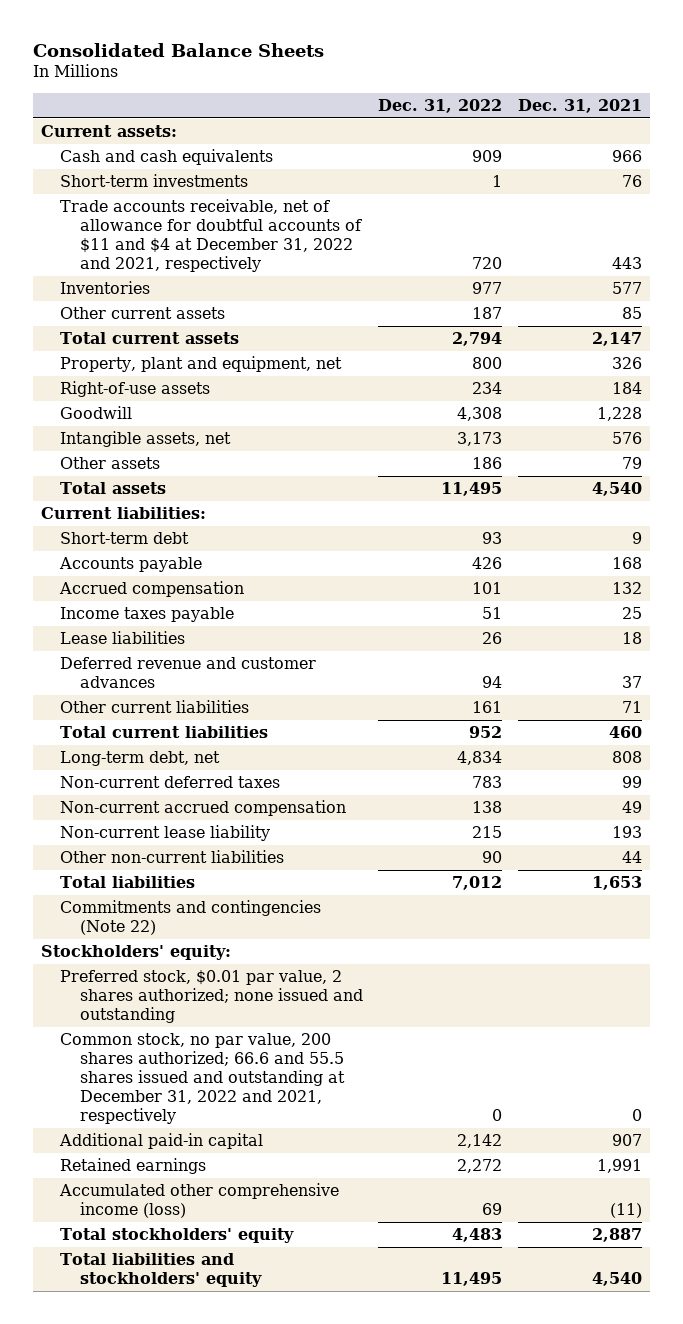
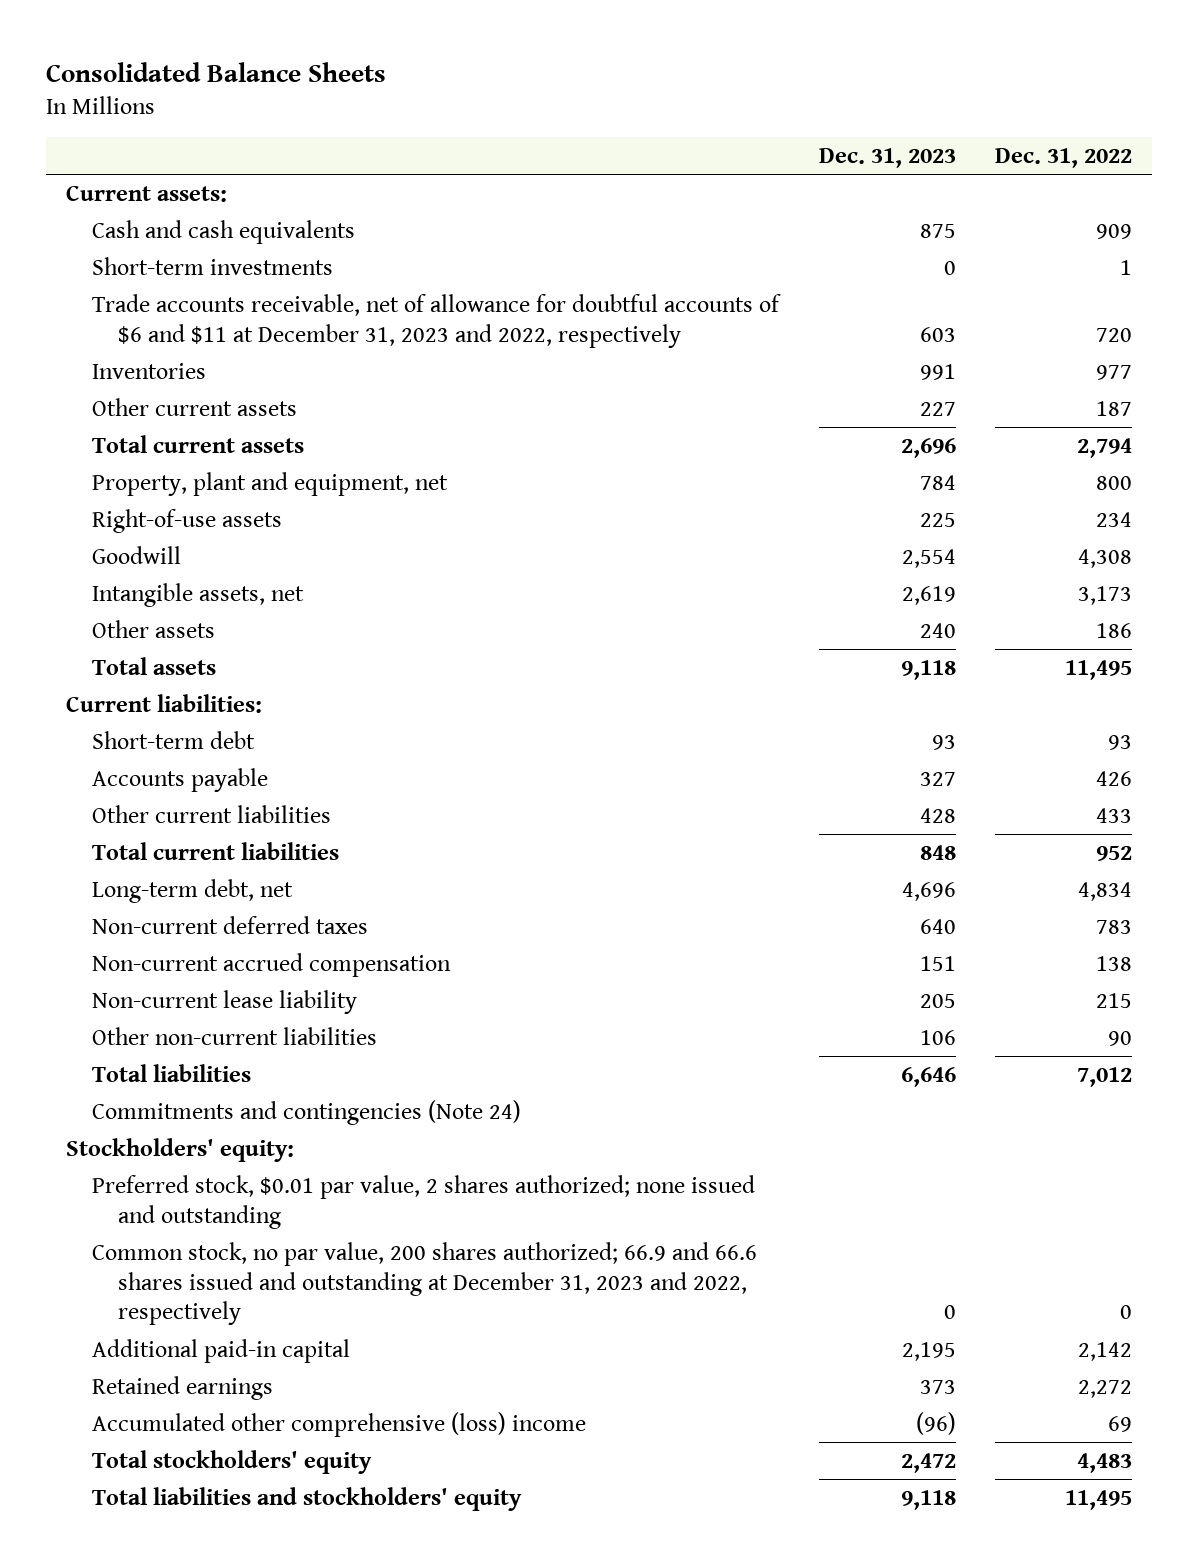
- | Dec. 31, 2022 | Dec. 31, 2021
+ | Dec. 31, 2023 | Dec. 31, 2022
- Trade accounts receivable, net of allowance for doubtful accounts of $11 and $4 at December 31, 2022 and 2021, respectively | 720 | 443
+ Trade accounts receivable, net of allowance for doubtful accounts of $6 and $11 at December 31, 2023 and 2022, respectively | 603 | 720
- Accrued compensation | 101 | 132
- Income taxes payable | 51 | 25
- Lease liabilities | 26 | 18
- Deferred revenue and customer advances | 94 | 37
- Other current liabilities | 161 | 71
+ Other current liabilities | 428 | 433
- Commitments and contingencies (Note 22)
+ Commitments and contingencies (Note 24)
- Common stock, no par value, 200 shares authorized; 66.6 and 55.5 shares issued and outstanding at December 31, 2022 and 2021, respectively | 0 | 0
+ Common stock, no par value, 200 shares authorized; 66.9 and 66.6 shares issued and outstanding at December 31, 2023 and 2022, respectively | 0 | 0
- Accumulated other comprehensive income (loss) | 69 | (11)
+ Accumulated other comprehensive (loss) income | (96) | 69

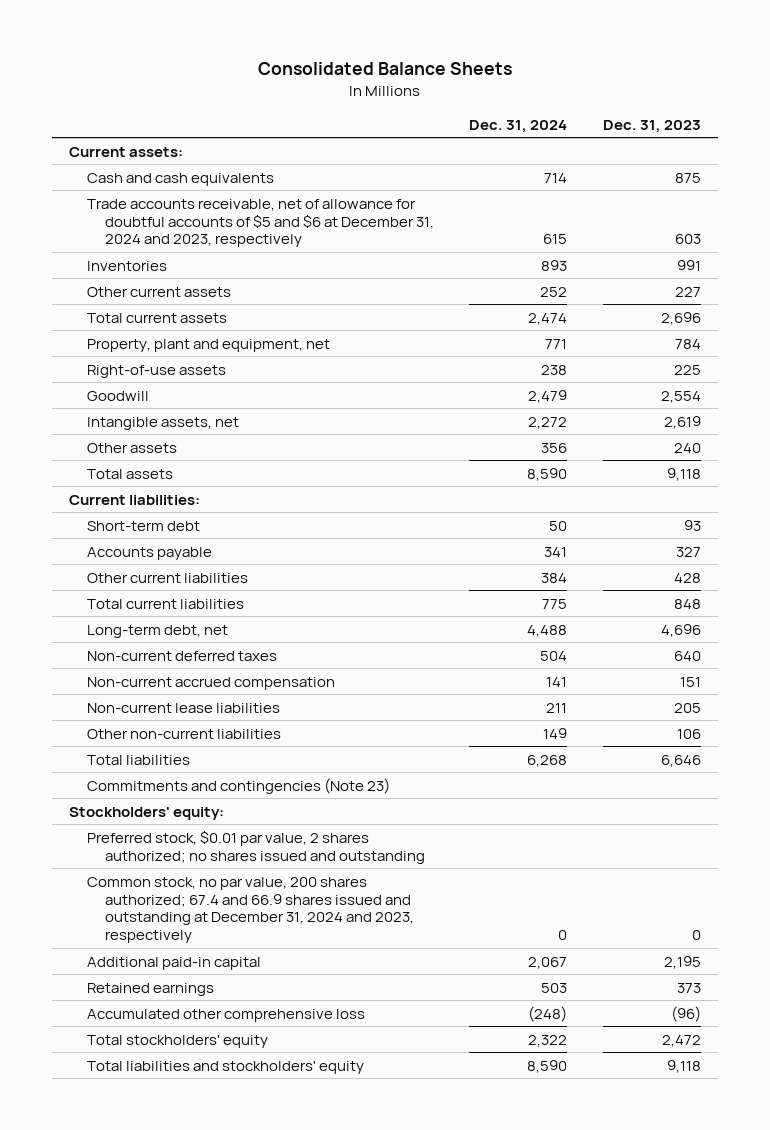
- | Dec. 31, 2023 | Dec. 31, 2022
+ | Dec. 31, 2024 | Dec. 31, 2023
- Short-term investments | 0 | 1
- Trade accounts receivable, net of allowance for doubtful accounts of $6 and $11 at December 31, 2023 and 2022, respectively | 603 | 720
+ Trade accounts receivable, net of allowance for doubtful accounts of $5 and $6 at December 31, 2024 and 2023, respectively | 615 | 603
- Non-current lease liability | 205 | 215
+ Non-current lease liabilities | 211 | 205
- Commitments and contingencies (Note 24)
+ Commitments and contingencies (Note 23)
- Preferred stock, $0.01 par value, 2 shares authorized; none issued and outstanding
- Common stock, no par value, 200 shares authorized; 66.9 and 66.6 shares issued and outstanding at December 31, 2023 and 2022, respectively | 0 | 0
+ Preferred stock, $0.01 par value, 2 shares authorized; no shares issued and outstanding
+ Common stock, no par value, 200 shares authorized; 67.4 and 66.9 shares issued and outstanding at December 31, 2024 and 2023, respectively | 0 | 0
- Accumulated other comprehensive (loss) income | (96) | 69
+ Accumulated other comprehensive loss | (248) | (96)

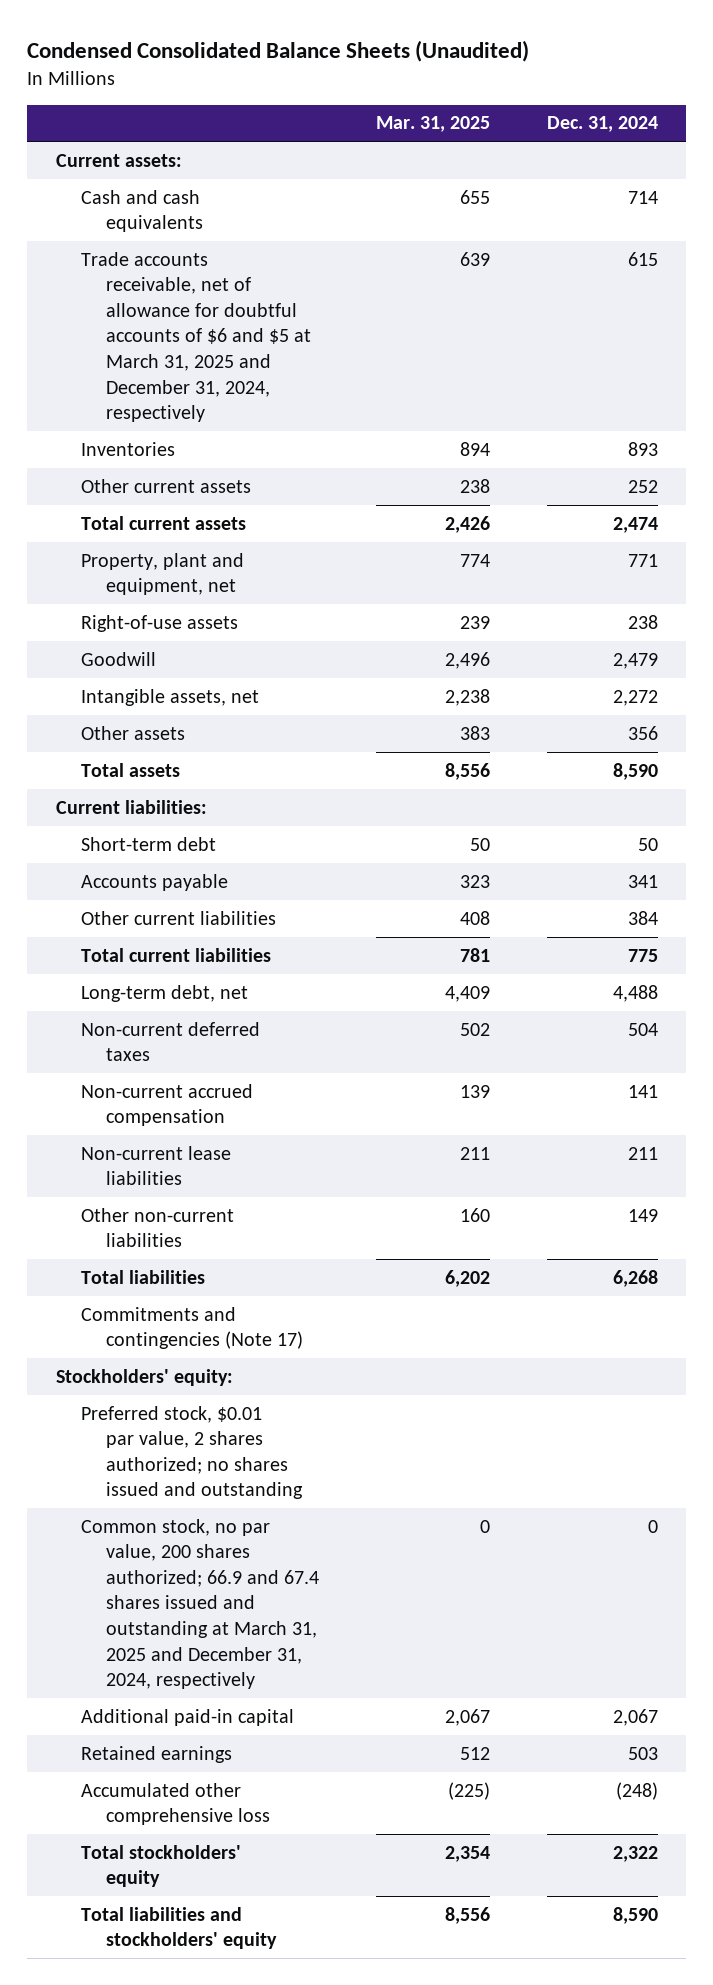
- Consolidated Balance Sheets
+ Condensed Consolidated Balance Sheets (Unaudited)
- | Dec. 31, 2024 | Dec. 31, 2023
+ | Mar. 31, 2025 | Dec. 31, 2024
- Trade accounts receivable, net of allowance for doubtful accounts of $5 and $6 at December 31, 2024 and 2023, respectively | 615 | 603
+ Trade accounts receivable, net of allowance for doubtful accounts of $6 and $5 at March 31, 2025 and December 31, 2024, respectively | 639 | 615
- Commitments and contingencies (Note 23)
+ Commitments and contingencies (Note 17)
- Common stock, no par value, 200 shares authorized; 67.4 and 66.9 shares issued and outstanding at December 31, 2024 and 2023, respectively | 0 | 0
+ Common stock, no par value, 200 shares authorized; 66.9 and 67.4 shares issued and outstanding at March 31, 2025 and December 31, 2024, respectively | 0 | 0

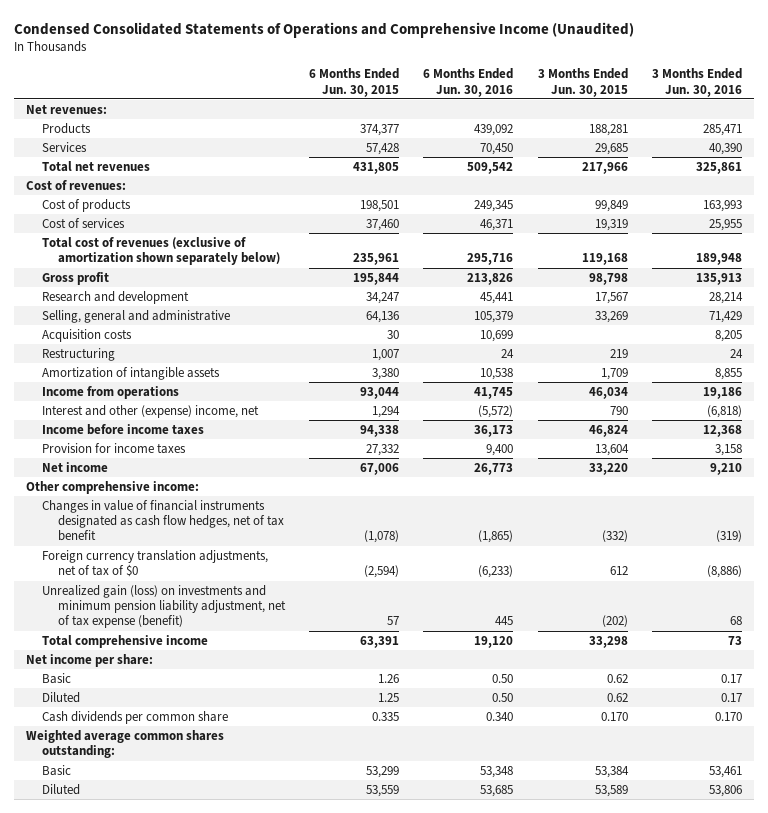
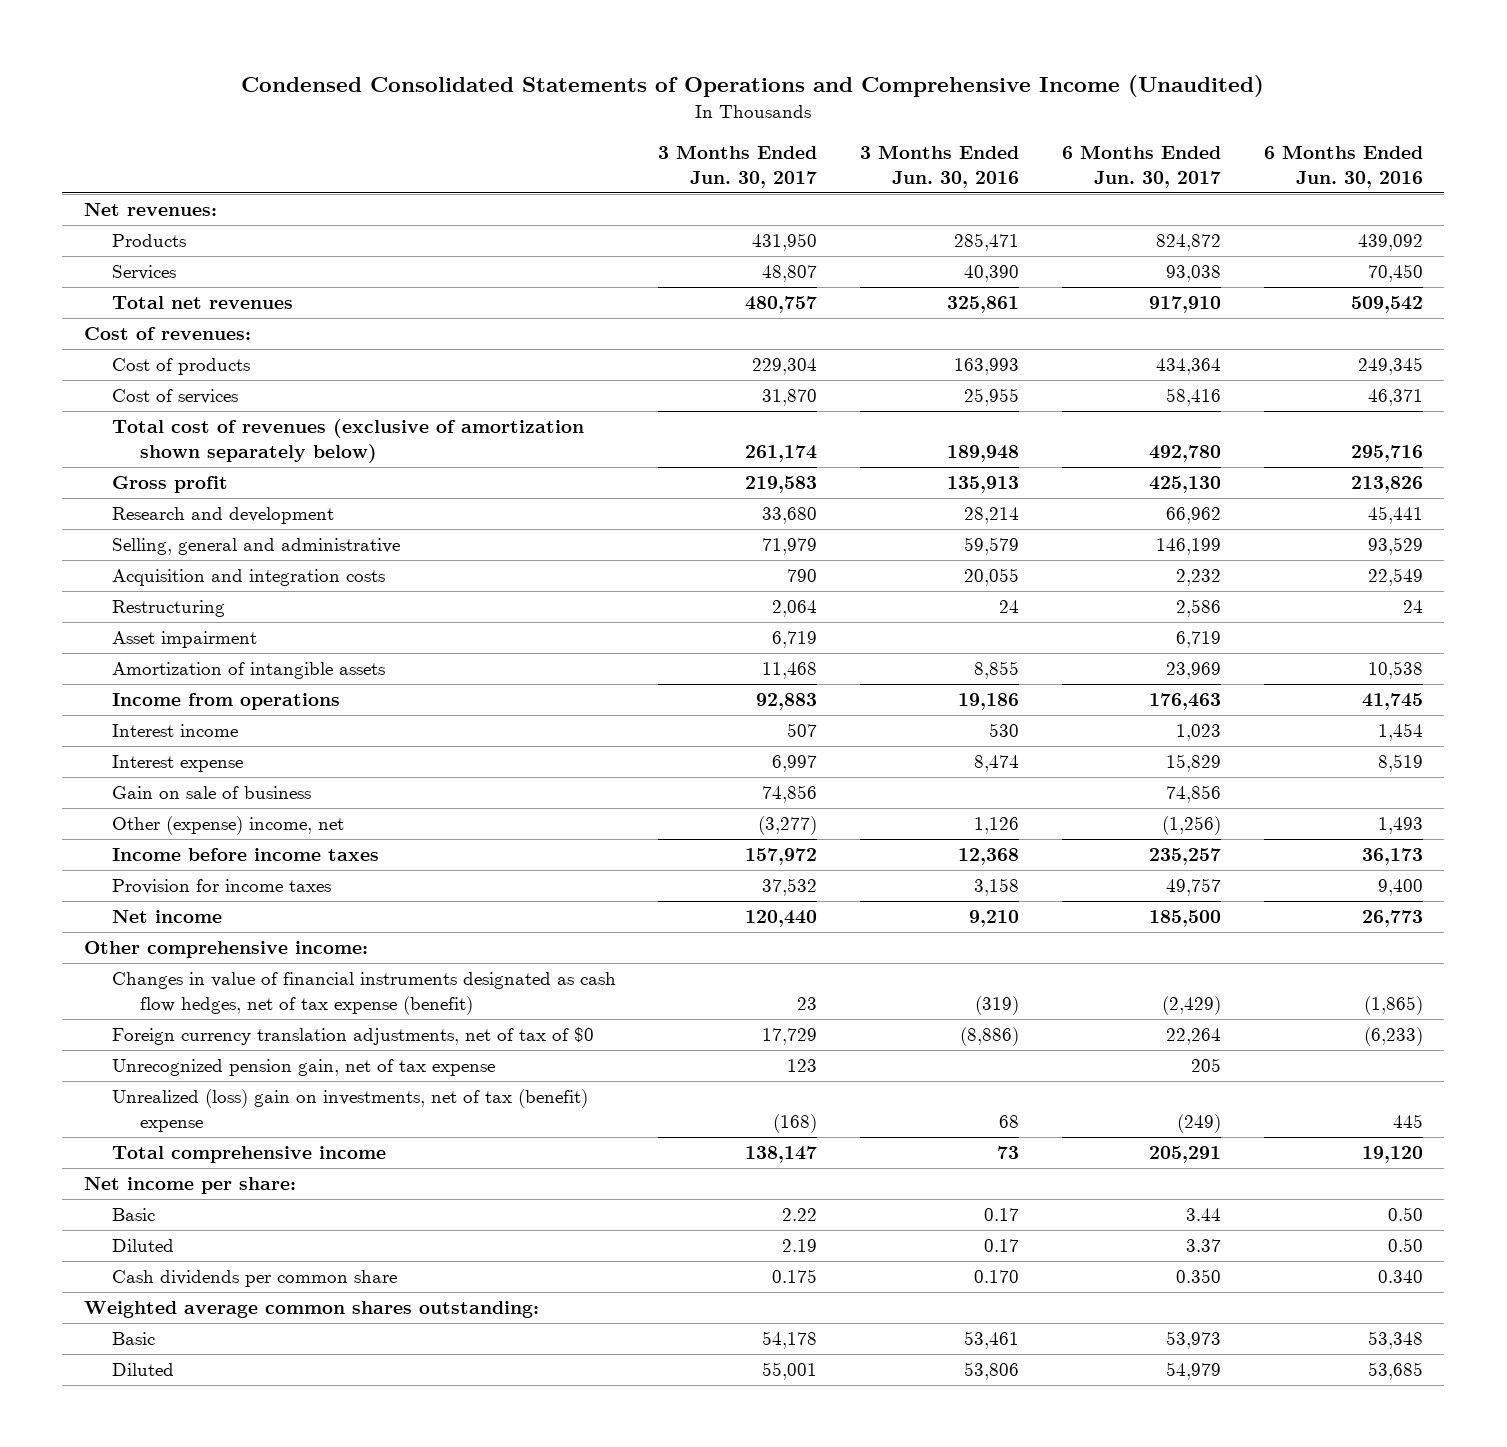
- | 6 Months Ended Jun. 30, 2015 | 6 Months Ended Jun. 30, 2016 | 3 Months Ended Jun. 30, 2015 | 3 Months Ended Jun. 30, 2016
+ | 3 Months Ended Jun. 30, 2017 | 3 Months Ended Jun. 30, 2016 | 6 Months Ended Jun. 30, 2017 | 6 Months Ended Jun. 30, 2016
- Selling, general and administrative | 64,136 | 105,379 | 33,269 | 71,429
- Acquisition costs | 30 | 10,699 | | 8,205
+ Selling, general and administrative | 71,979 | 59,579 | 146,199 | 93,529
+ Acquisition and integration costs | 790 | 20,055 | 2,232 | 22,549
+ Asset impairment | 6,719 | | 6,719 |
- Interest and other (expense) income, net | 1,294 | (5,572) | 790 | (6,818)
+ Interest income | 507 | 530 | 1,023 | 1,454
+ Interest expense | 6,997 | 8,474 | 15,829 | 8,519
+ Gain on sale of business | 74,856 | | 74,856 |
+ Other (expense) income, net | (3,277) | 1,126 | (1,256) | 1,493
- Changes in value of financial instruments designated as cash flow hedges, net of tax benefit | (1,078) | (1,865) | (332) | (319)
+ Changes in value of financial instruments designated as cash flow hedges, net of tax expense (benefit) | 23 | (319) | (2,429) | (1,865)
- Unrealized gain (loss) on investments and minimum pension liability adjustment, net of tax expense (benefit) | 57 | 445 | (202) | 68
+ Unrecognized pension gain, net of tax expense | 123 | | 205 |
+ Unrealized (loss) gain on investments, net of tax (benefit) expense | (168) | 68 | (249) | 445

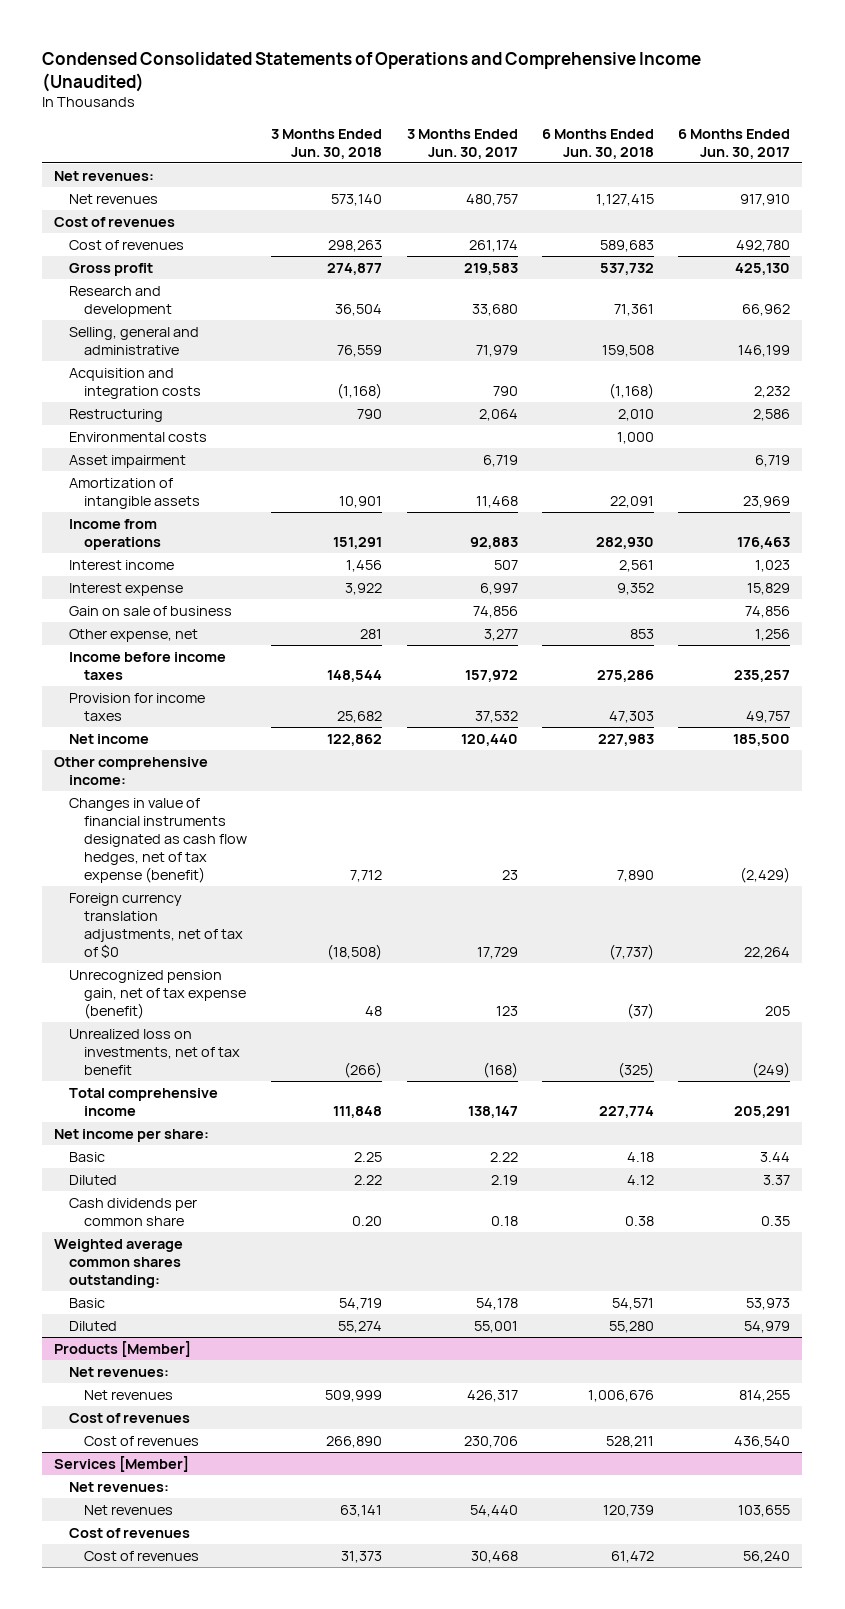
- | 3 Months Ended Jun. 30, 2017 | 3 Months Ended Jun. 30, 2016 | 6 Months Ended Jun. 30, 2017 | 6 Months Ended Jun. 30, 2016
+ | 3 Months Ended Jun. 30, 2018 | 3 Months Ended Jun. 30, 2017 | 6 Months Ended Jun. 30, 2018 | 6 Months Ended Jun. 30, 2017
- Products | 431,950 | 285,471 | 824,872 | 439,092
- Services | 48,807 | 40,390 | 93,038 | 70,450
- Total net revenues | 480,757 | 325,861 | 917,910 | 509,542
- Cost of revenues:
- Cost of products | 229,304 | 163,993 | 434,364 | 249,345
- Cost of services | 31,870 | 25,955 | 58,416 | 46,371
- Total cost of revenues (exclusive of amortization shown separately below) | 261,174 | 189,948 | 492,780 | 295,716
+ Net revenues | 573,140 | 480,757 | 1,127,415 | 917,910
+ Cost of revenues
+ Cost of revenues | 298,263 | 261,174 | 589,683 | 492,780
+ Environmental costs | | | 1,000 |
- Other (expense) income, net | (3,277) | 1,126 | (1,256) | 1,493
+ Other expense, net | 281 | 3,277 | 853 | 1,256
- Unrecognized pension gain, net of tax expense | 123 | | 205 |
- Unrealized (loss) gain on investments, net of tax (benefit) expense | (168) | 68 | (249) | 445
+ Unrecognized pension gain, net of tax expense (benefit) | 48 | 123 | (37) | 205
+ Unrealized loss on investments, net of tax benefit | (266) | (168) | (325) | (249)
- Cash dividends per common share | 0.175 | 0.170 | 0.350 | 0.340
+ Cash dividends per common share | 0.20 | 0.18 | 0.38 | 0.35
+ Products [Member]
+ Net revenues:
+ Net revenues | 509,999 | 426,317 | 1,006,676 | 814,255
+ Cost of revenues
+ Cost of revenues | 266,890 | 230,706 | 528,211 | 436,540
+ Services [Member]
+ Net revenues:
+ Net revenues | 63,141 | 54,440 | 120,739 | 103,655
+ Cost of revenues
+ Cost of revenues | 31,373 | 30,468 | 61,472 | 56,240

